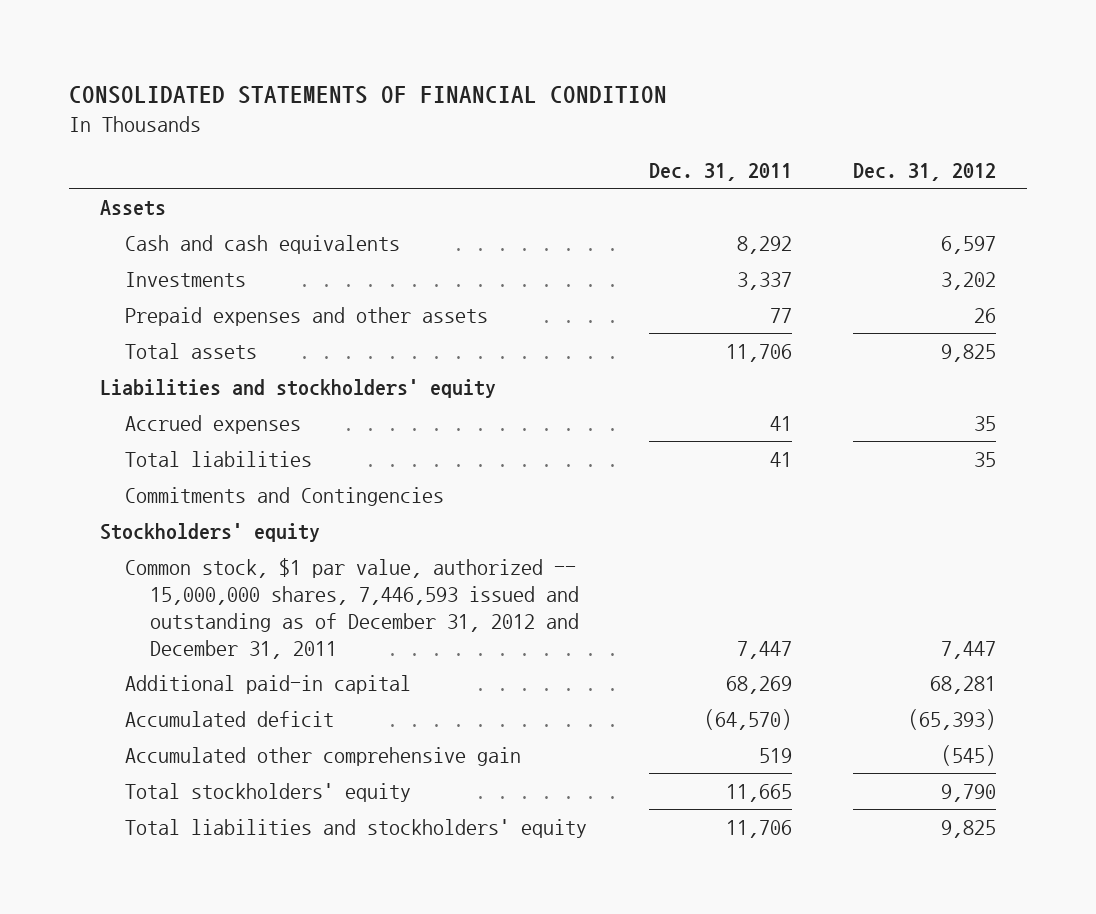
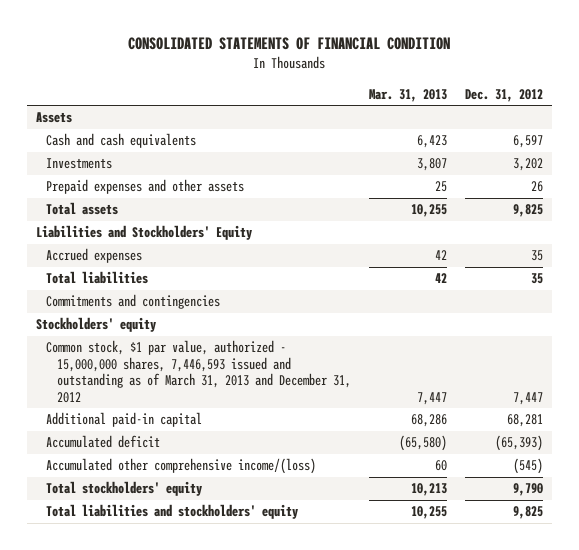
- | Dec. 31, 2011 | Dec. 31, 2012
+ | Mar. 31, 2013 | Dec. 31, 2012
- Liabilities and stockholders' equity
+ Liabilities and Stockholders' Equity
- Commitments and Contingencies
+ Commitments and contingencies
- Common stock, $1 par value, authorized -- 15,000,000 shares, 7,446,593 issued and outstanding as of December 31, 2012 and December 31, 2011 | 7,447 | 7,447
+ Common stock, $1 par value, authorized - 15,000,000 shares, 7,446,593 issued and outstanding as of March 31, 2013 and December 31, 2012 | 7,447 | 7,447
- Accumulated other comprehensive gain | 519 | (545)
+ Accumulated other comprehensive income/(loss) | 60 | (545)

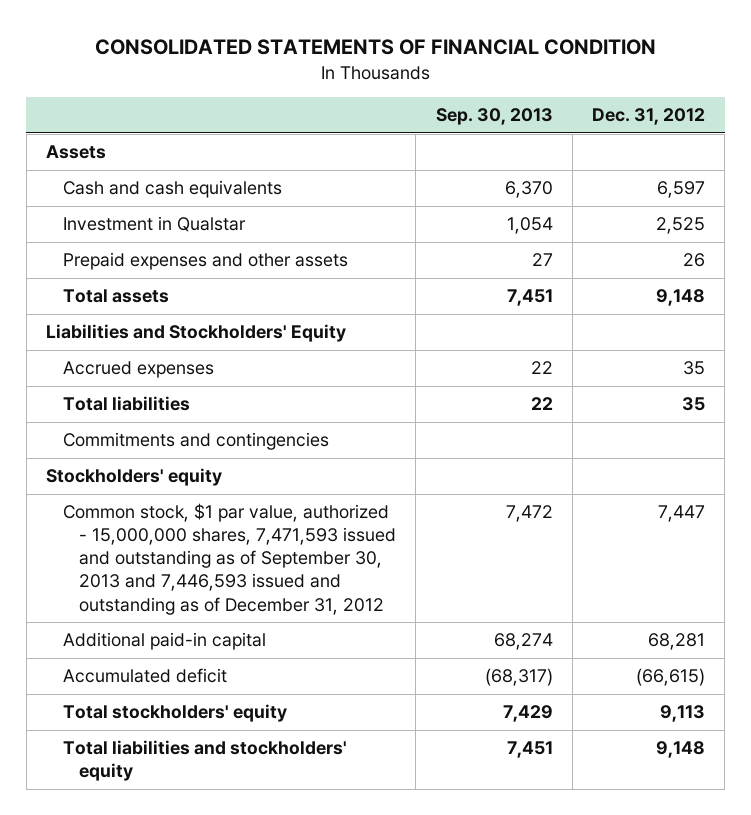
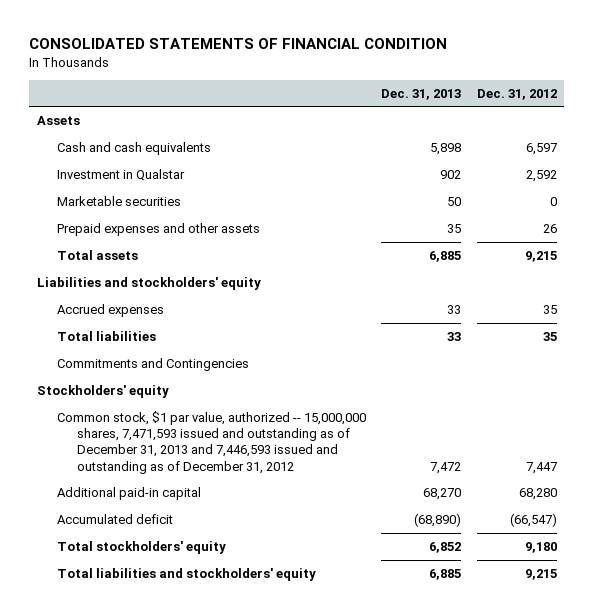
- | Sep. 30, 2013 | Dec. 31, 2012
+ | Dec. 31, 2013 | Dec. 31, 2012
- Investment in Qualstar | 1,054 | 2,525
+ Investment in Qualstar | 902 | 2,592
+ Marketable securities | 50 | 0
- Total assets | 7,451 | 9,148
- Liabilities and Stockholders' Equity
+ Total assets | 6,885 | 9,215
+ Liabilities and stockholders' equity
- Commitments and contingencies
+ Commitments and Contingencies
- Common stock, $1 par value, authorized - 15,000,000 shares, 7,471,593 issued and outstanding as of September 30, 2013 and 7,446,593 issued and outstanding as of December 31, 2012 | 7,472 | 7,447
- Additional paid-in capital | 68,274 | 68,281
- Accumulated deficit | (68,317) | (66,615)
- Total stockholders' equity | 7,429 | 9,113
- Total liabilities and stockholders' equity | 7,451 | 9,148
+ Common stock, $1 par value, authorized -- 15,000,000 shares, 7,471,593 issued and outstanding as of December 31, 2013 and 7,446,593 issued and outstanding as of December 31, 2012 | 7,472 | 7,447
+ Additional paid-in capital | 68,270 | 68,280
+ Accumulated deficit | (68,890) | (66,547)
+ Total stockholders' equity | 6,852 | 9,180
+ Total liabilities and stockholders' equity | 6,885 | 9,215

